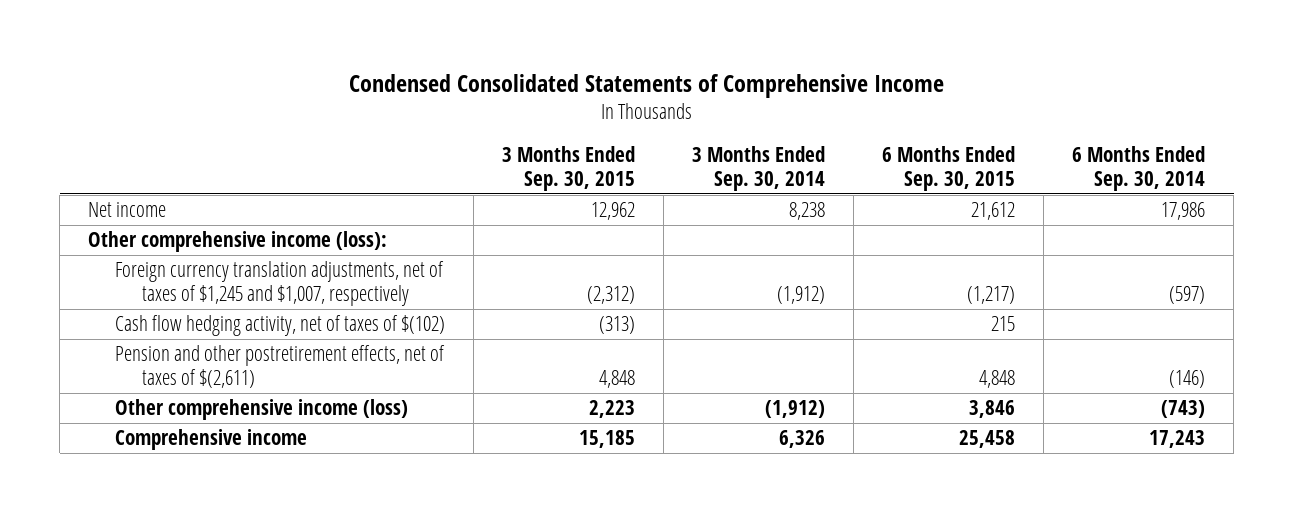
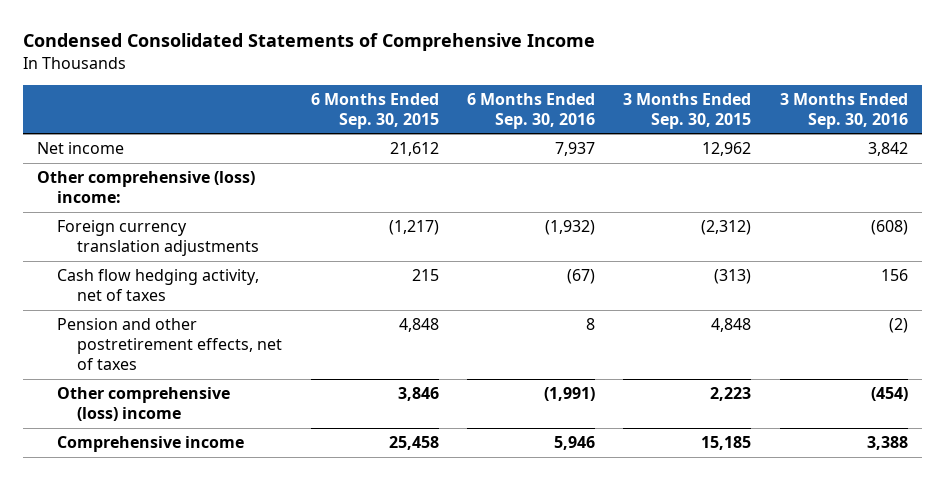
- | 3 Months Ended Sep. 30, 2015 | 3 Months Ended Sep. 30, 2014 | 6 Months Ended Sep. 30, 2015 | 6 Months Ended Sep. 30, 2014
+ | 6 Months Ended Sep. 30, 2015 | 6 Months Ended Sep. 30, 2016 | 3 Months Ended Sep. 30, 2015 | 3 Months Ended Sep. 30, 2016
- Other comprehensive income (loss):
- Foreign currency translation adjustments, net of taxes of $1,245 and $1,007, respectively | (2,312) | (1,912) | (1,217) | (597)
- Cash flow hedging activity, net of taxes of $(102) | (313) | | 215 |
- Pension and other postretirement effects, net of taxes of $(2,611) | 4,848 | | 4,848 | (146)
- Other comprehensive income (loss) | 2,223 | (1,912) | 3,846 | (743)
+ Other comprehensive (loss) income:
+ Foreign currency translation adjustments | (1,217) | (1,932) | (2,312) | (608)
+ Cash flow hedging activity, net of taxes | 215 | (67) | (313) | 156
+ Pension and other postretirement effects, net of taxes | 4,848 | 8 | 4,848 | (2)
+ Other comprehensive (loss) income | 3,846 | (1,991) | 2,223 | (454)

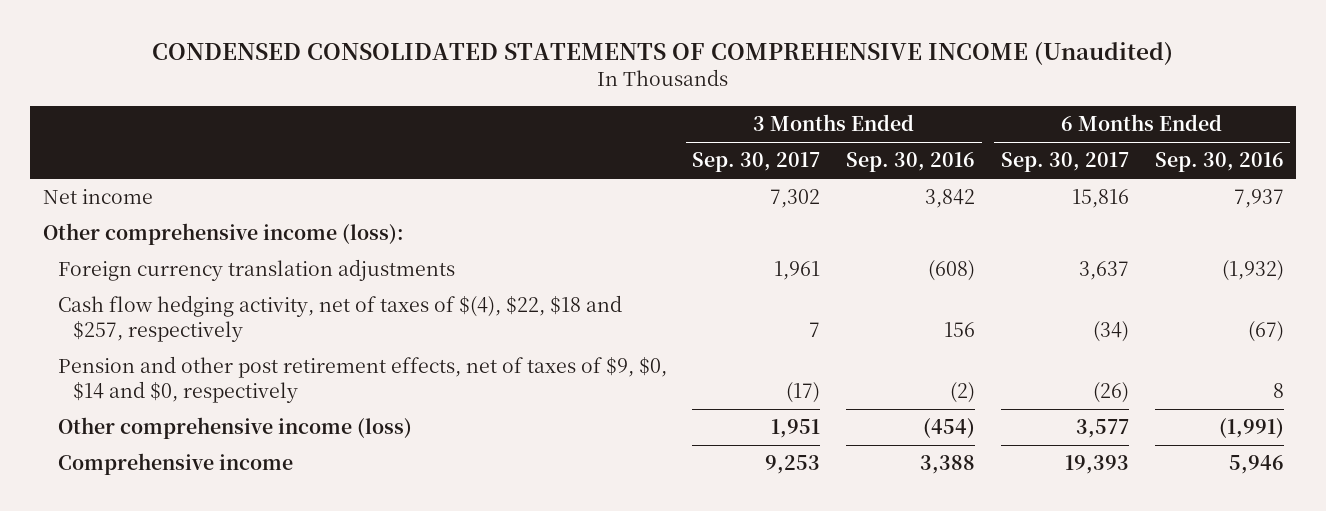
- Condensed Consolidated Statements of Comprehensive Income
+ CONDENSED CONSOLIDATED STATEMENTS OF COMPREHENSIVE INCOME (Unaudited)
- | 6 Months Ended Sep. 30, 2015 | 6 Months Ended Sep. 30, 2016 | 3 Months Ended Sep. 30, 2015 | 3 Months Ended Sep. 30, 2016
+ | 3 Months Ended Sep. 30, 2017 | 3 Months Ended Sep. 30, 2016 | 6 Months Ended Sep. 30, 2017 | 6 Months Ended Sep. 30, 2016
- Other comprehensive (loss) income:
+ Other comprehensive income (loss):
- Cash flow hedging activity, net of taxes | 215 | (67) | (313) | 156
- Pension and other postretirement effects, net of taxes | 4,848 | 8 | 4,848 | (2)
- Other comprehensive (loss) income | 3,846 | (1,991) | 2,223 | (454)
+ Cash flow hedging activity, net of taxes of $(4), $22, $18 and $257, respectively | 7 | 156 | (34) | (67)
+ Pension and other post retirement effects, net of taxes of $9, $0, $14 and $0, respectively | (17) | (2) | (26) | 8
+ Other comprehensive income (loss) | 1,951 | (454) | 3,577 | (1,991)

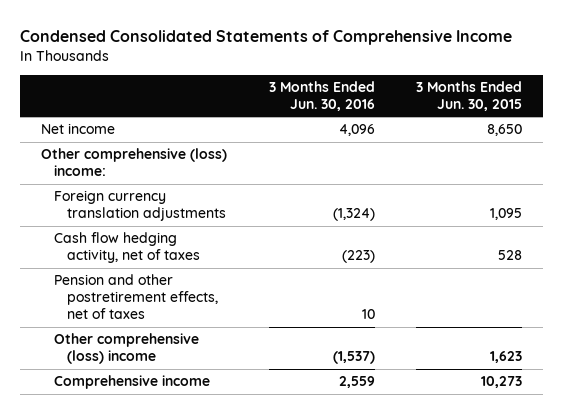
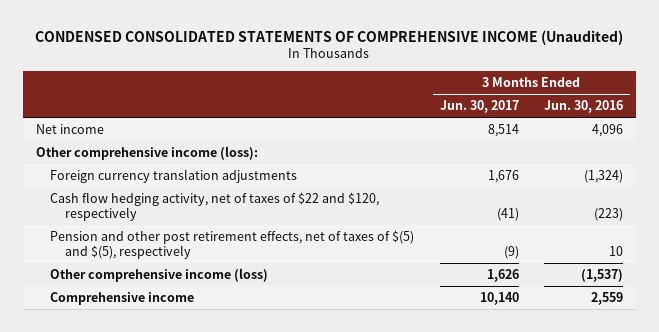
- Condensed Consolidated Statements of Comprehensive Income
+ CONDENSED CONSOLIDATED STATEMENTS OF COMPREHENSIVE INCOME (Unaudited)
- | 3 Months Ended Jun. 30, 2016 | 3 Months Ended Jun. 30, 2015
+ | 3 Months Ended Jun. 30, 2017 | 3 Months Ended Jun. 30, 2016
- Other comprehensive (loss) income:
+ Other comprehensive income (loss):
- Cash flow hedging activity, net of taxes | (223) | 528
- Pension and other postretirement effects, net of taxes | 10 |
- Other comprehensive (loss) income | (1,537) | 1,623
+ Cash flow hedging activity, net of taxes of $22 and $120, respectively | (41) | (223)
+ Pension and other post retirement effects, net of taxes of $(5) and $(5), respectively | (9) | 10
+ Other comprehensive income (loss) | 1,626 | (1,537)

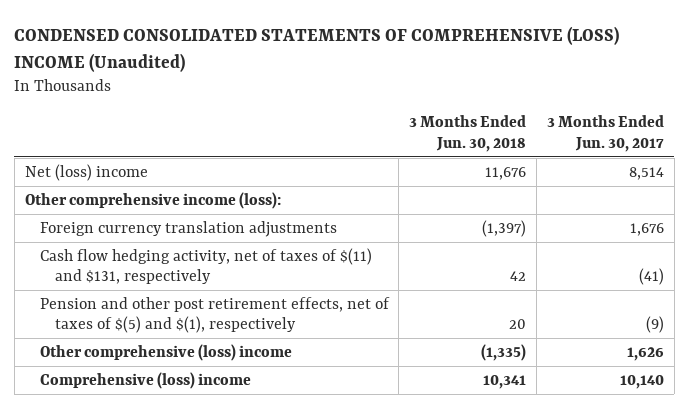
- CONDENSED CONSOLIDATED STATEMENTS OF COMPREHENSIVE INCOME (Unaudited)
+ CONDENSED CONSOLIDATED STATEMENTS OF COMPREHENSIVE (LOSS) INCOME (Unaudited)
- | 3 Months Ended Jun. 30, 2017 | 3 Months Ended Jun. 30, 2016
+ | 3 Months Ended Jun. 30, 2018 | 3 Months Ended Jun. 30, 2017
- Net income | 8,514 | 4,096
+ Net (loss) income | 11,676 | 8,514
- Cash flow hedging activity, net of taxes of $22 and $120, respectively | (41) | (223)
- Pension and other post retirement effects, net of taxes of $(5) and $(5), respectively | (9) | 10
- Other comprehensive income (loss) | 1,626 | (1,537)
- Comprehensive income | 10,140 | 2,559
+ Cash flow hedging activity, net of taxes of $(11) and $131, respectively | 42 | (41)
+ Pension and other post retirement effects, net of taxes of $(5) and $(1), respectively | 20 | (9)
+ Other comprehensive (loss) income | (1,335) | 1,626
+ Comprehensive (loss) income | 10,341 | 10,140

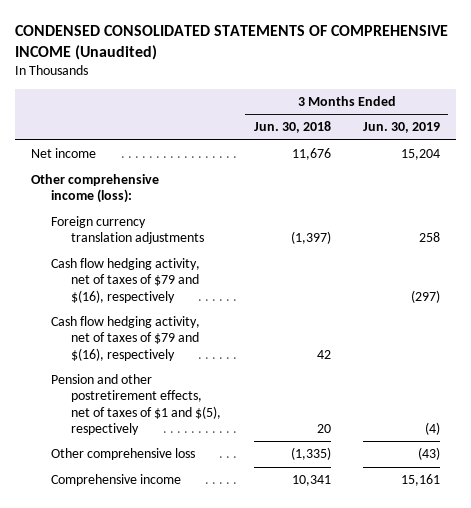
- CONDENSED CONSOLIDATED STATEMENTS OF COMPREHENSIVE (LOSS) INCOME (Unaudited)
+ CONDENSED CONSOLIDATED STATEMENTS OF COMPREHENSIVE INCOME (Unaudited)
- | 3 Months Ended Jun. 30, 2018 | 3 Months Ended Jun. 30, 2017
+ | 3 Months Ended Jun. 30, 2018 | 3 Months Ended Jun. 30, 2019
- Net (loss) income | 11,676 | 8,514
+ Net income | 11,676 | 15,204
- Cash flow hedging activity, net of taxes of $(11) and $131, respectively | 42 | (41)
- Pension and other post retirement effects, net of taxes of $(5) and $(1), respectively | 20 | (9)
- Other comprehensive (loss) income | (1,335) | 1,626
- Comprehensive (loss) income | 10,341 | 10,140
+ Cash flow hedging activity, net of taxes of $79 and $(16), respectively | | (297)
+ Cash flow hedging activity, net of taxes of $79 and $(16), respectively | 42 |
+ Pension and other postretirement effects, net of taxes of $1 and $(5), respectively | 20 | (4)
+ Other comprehensive loss | (1,335) | (43)
+ Comprehensive income | 10,341 | 15,161

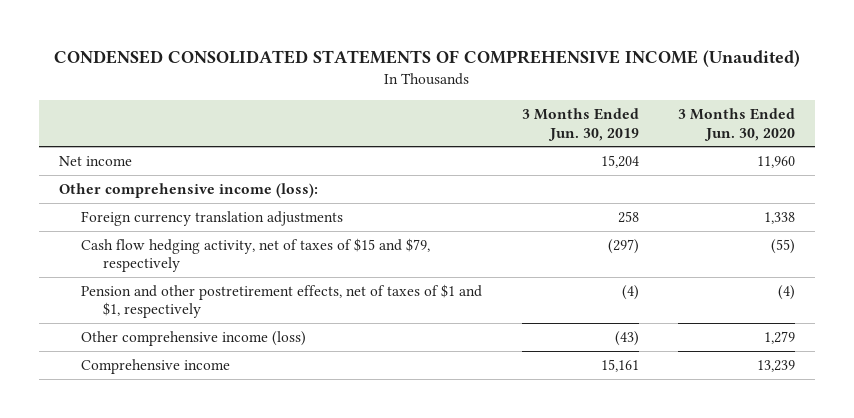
- | 3 Months Ended Jun. 30, 2018 | 3 Months Ended Jun. 30, 2019
+ | 3 Months Ended Jun. 30, 2019 | 3 Months Ended Jun. 30, 2020
- Cash flow hedging activity, net of taxes of $79 and $(16), respectively | | (297)
- Cash flow hedging activity, net of taxes of $79 and $(16), respectively | 42 |
- Pension and other postretirement effects, net of taxes of $1 and $(5), respectively | 20 | (4)
- Other comprehensive loss | (1,335) | (43)
+ Cash flow hedging activity, net of taxes of $15 and $79, respectively | (297) | (55)
+ Pension and other postretirement effects, net of taxes of $1 and $1, respectively | (4) | (4)
+ Other comprehensive income (loss) | (43) | 1,279

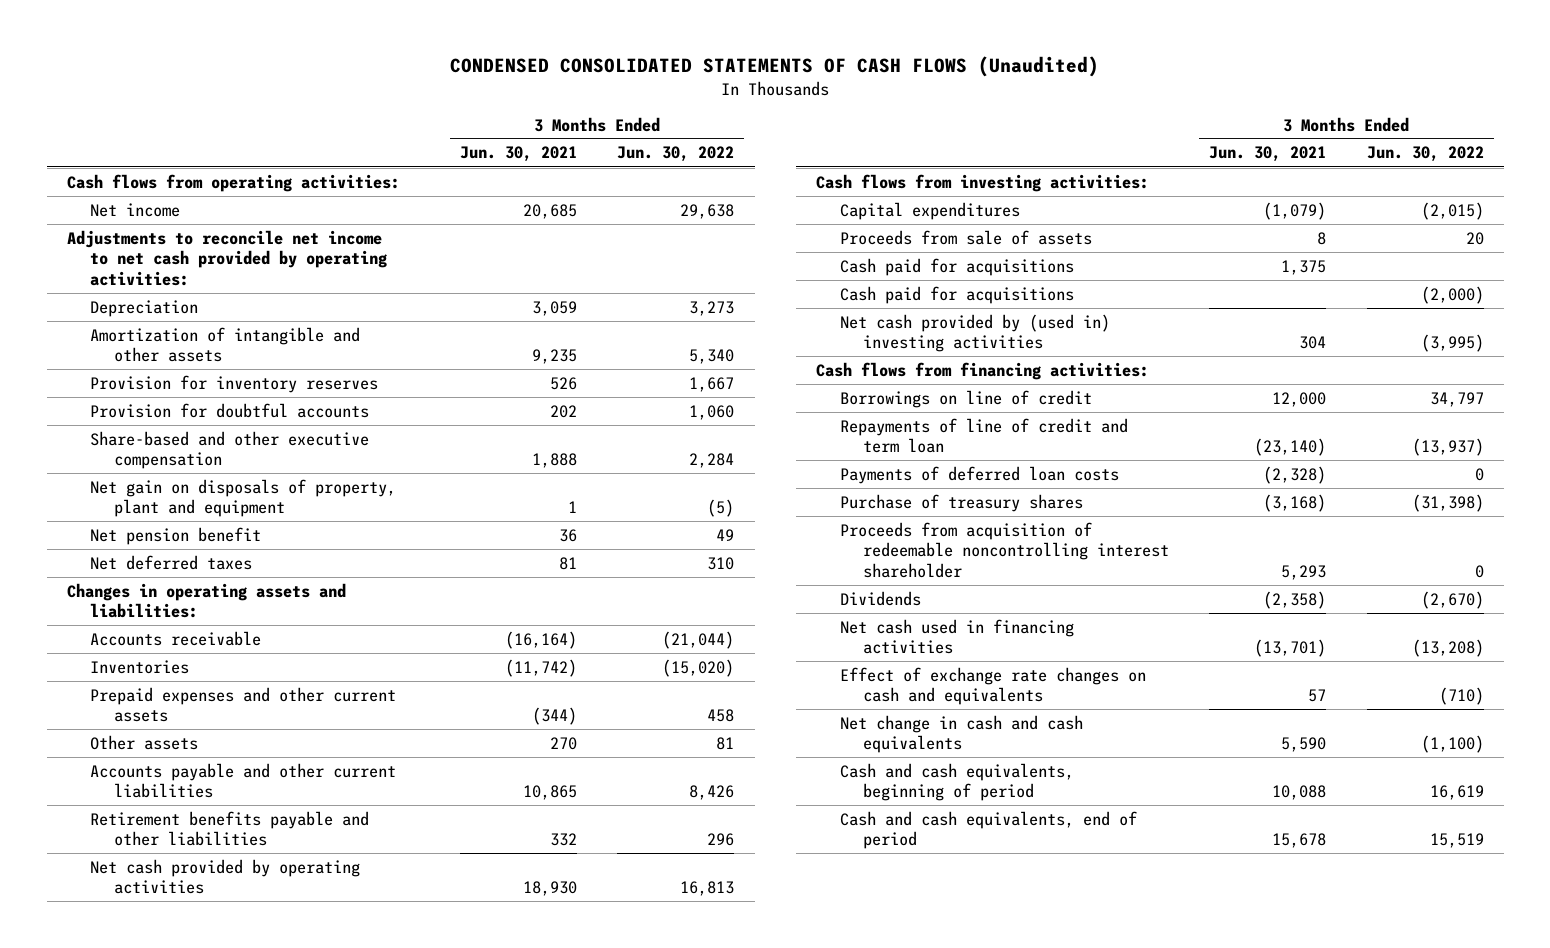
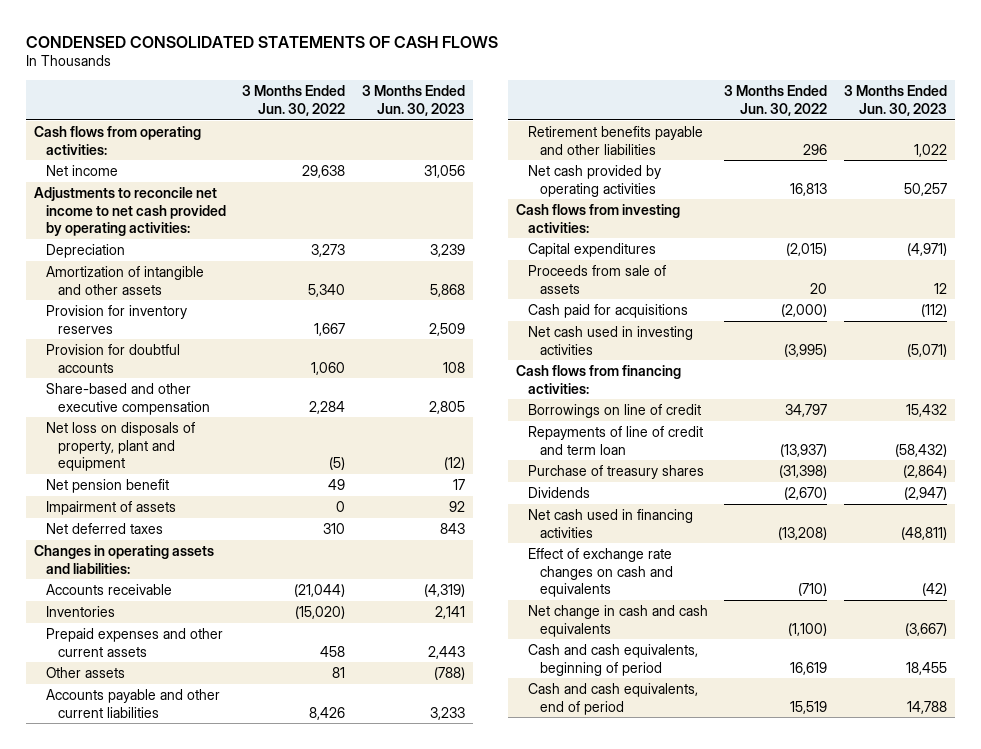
- CONDENSED CONSOLIDATED STATEMENTS OF CASH FLOWS (Unaudited)
+ CONDENSED CONSOLIDATED STATEMENTS OF CASH FLOWS
- | 3 Months Ended Jun. 30, 2021 | 3 Months Ended Jun. 30, 2022
+ | 3 Months Ended Jun. 30, 2022 | 3 Months Ended Jun. 30, 2023
- Net gain on disposals of property, plant and equipment | 1 | (5)
+ Net loss on disposals of property, plant and equipment | (5) | (12)
+ Impairment of assets | 0 | 92
- Cash paid for acquisitions | 1,375 |
- Net cash provided by (used in) investing activities | 304 | (3,995)
+ Net cash used in investing activities | (3,995) | (5,071)
- Payments of deferred loan costs | (2,328) | 0
- Proceeds from acquisition of redeemable noncontrolling interest shareholder | 5,293 | 0

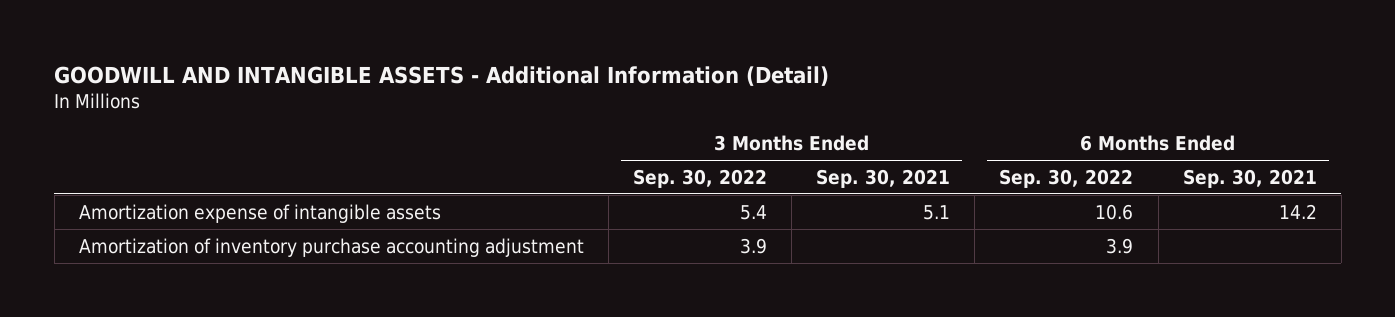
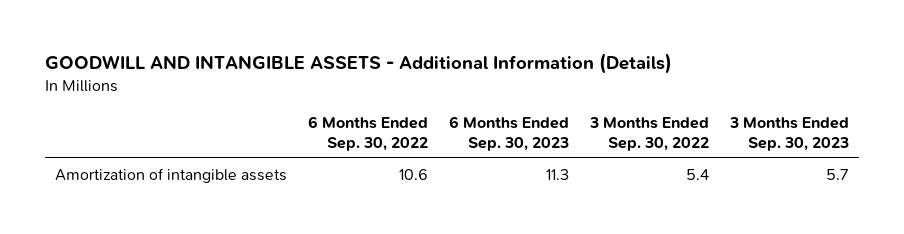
- GOODWILL AND INTANGIBLE ASSETS - Additional Information (Detail)
+ GOODWILL AND INTANGIBLE ASSETS - Additional Information (Details)
- | 3 Months Ended Sep. 30, 2022 | 3 Months Ended Sep. 30, 2021 | 6 Months Ended Sep. 30, 2022 | 6 Months Ended Sep. 30, 2021
+ | 6 Months Ended Sep. 30, 2022 | 6 Months Ended Sep. 30, 2023 | 3 Months Ended Sep. 30, 2022 | 3 Months Ended Sep. 30, 2023
- Amortization expense of intangible assets | 5.4 | 5.1 | 10.6 | 14.2
- Amortization of inventory purchase accounting adjustment | 3.9 | | 3.9 |
+ Amortization of intangible assets | 10.6 | 11.3 | 5.4 | 5.7

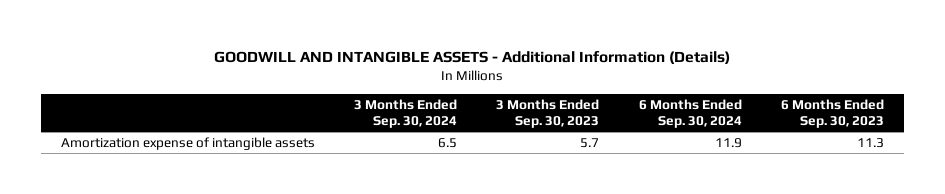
- | 6 Months Ended Sep. 30, 2022 | 6 Months Ended Sep. 30, 2023 | 3 Months Ended Sep. 30, 2022 | 3 Months Ended Sep. 30, 2023
+ | 3 Months Ended Sep. 30, 2024 | 3 Months Ended Sep. 30, 2023 | 6 Months Ended Sep. 30, 2024 | 6 Months Ended Sep. 30, 2023
- Amortization of intangible assets | 10.6 | 11.3 | 5.4 | 5.7
+ Amortization expense of intangible assets | 6.5 | 5.7 | 11.9 | 11.3

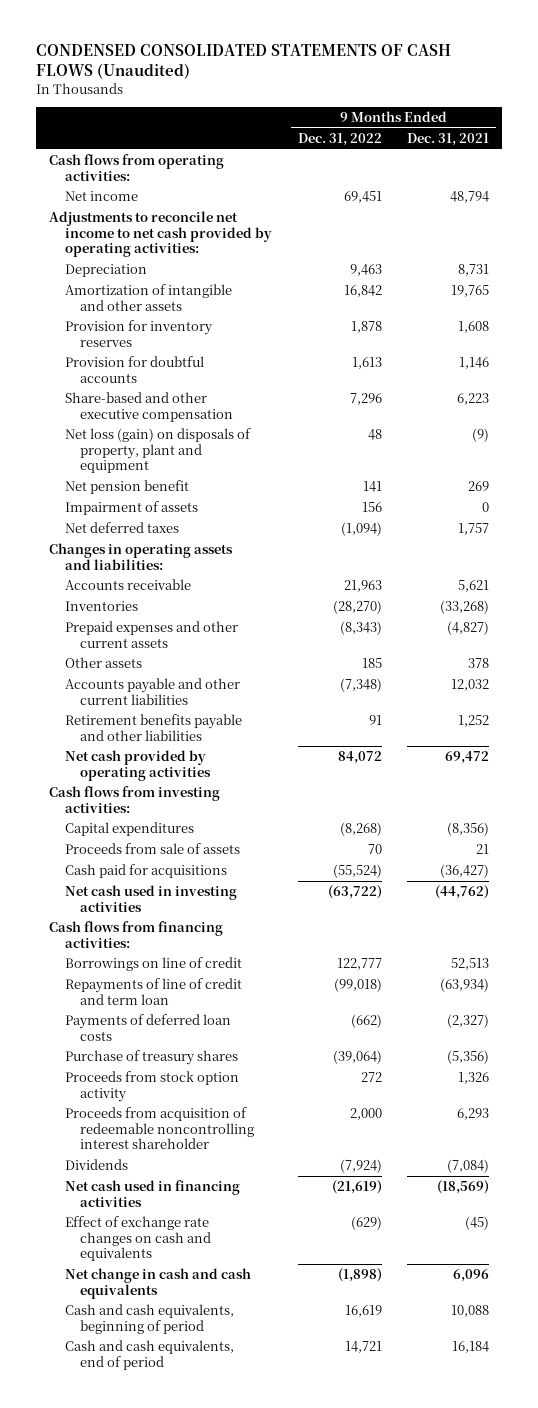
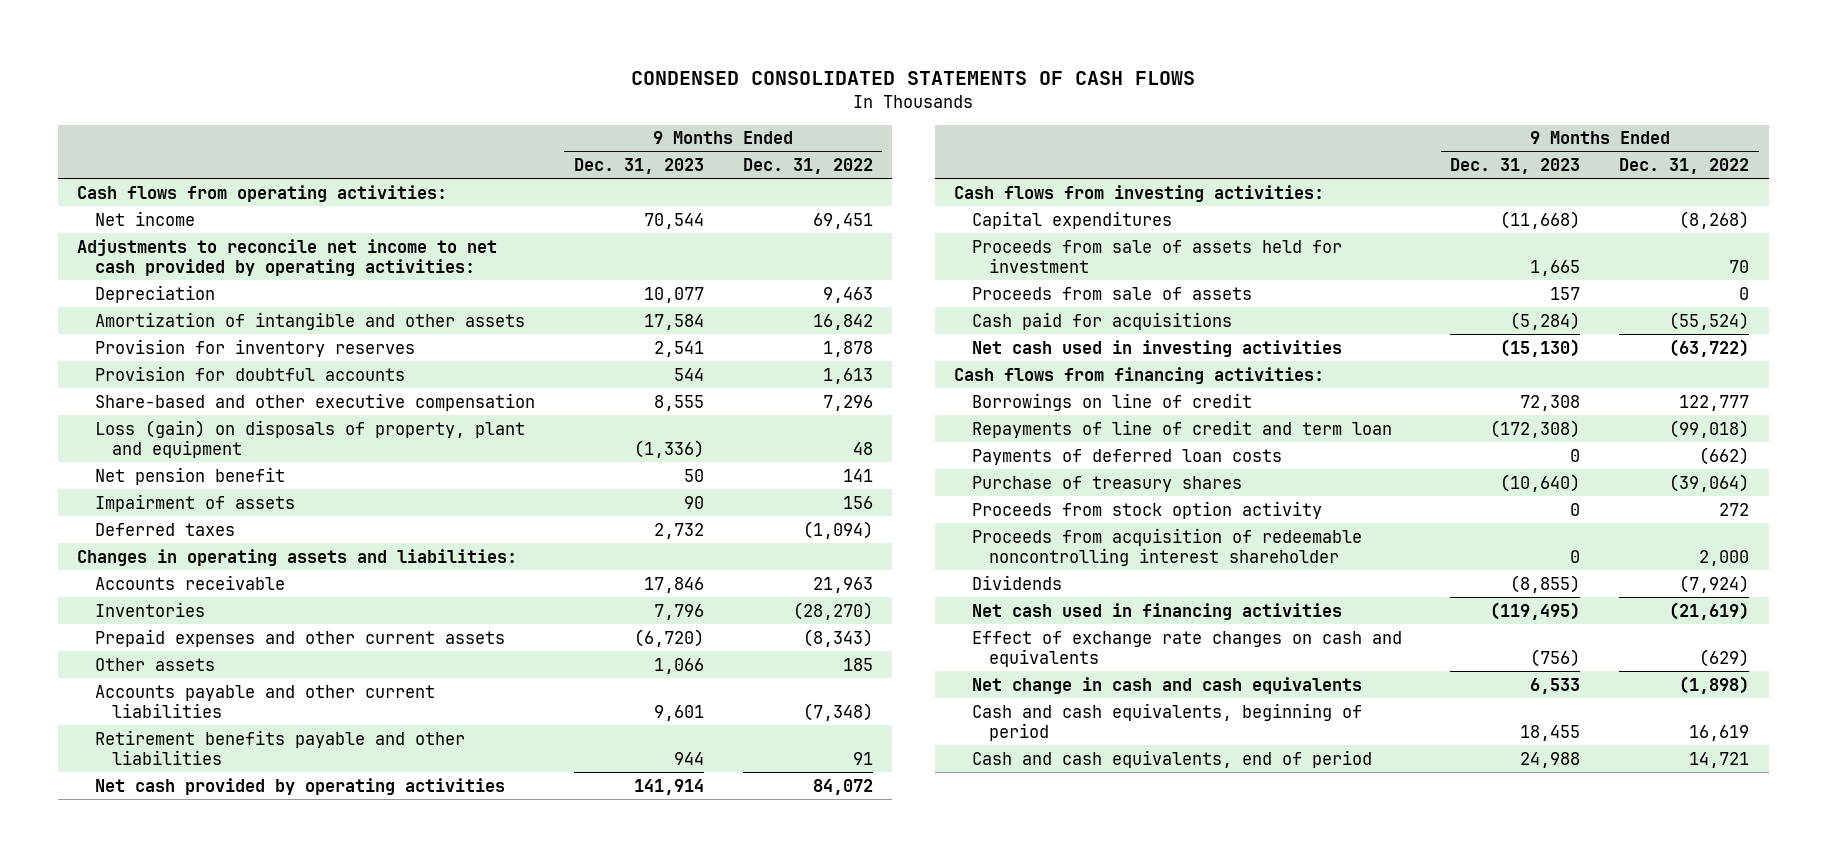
- CONDENSED CONSOLIDATED STATEMENTS OF CASH FLOWS (Unaudited)
+ CONDENSED CONSOLIDATED STATEMENTS OF CASH FLOWS
- | 9 Months Ended Dec. 31, 2022 | 9 Months Ended Dec. 31, 2021
+ | 9 Months Ended Dec. 31, 2023 | 9 Months Ended Dec. 31, 2022
- Net loss (gain) on disposals of property, plant and equipment | 48 | (9)
+ Loss (gain) on disposals of property, plant and equipment | (1,336) | 48
- Net deferred taxes | (1,094) | 1,757
+ Deferred taxes | 2,732 | (1,094)
- Proceeds from sale of assets | 70 | 21
+ Proceeds from sale of assets held for investment | 1,665 | 70
+ Proceeds from sale of assets | 157 | 0

